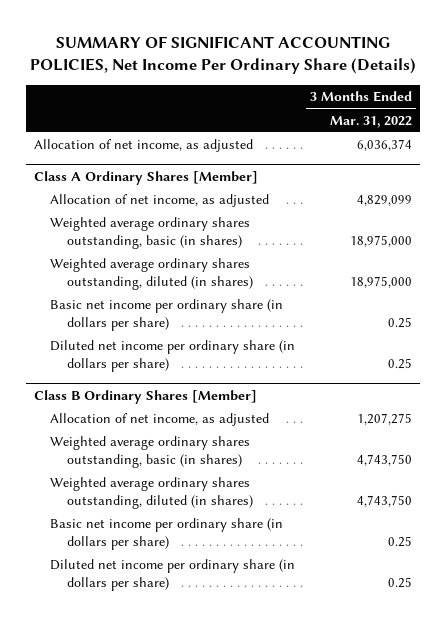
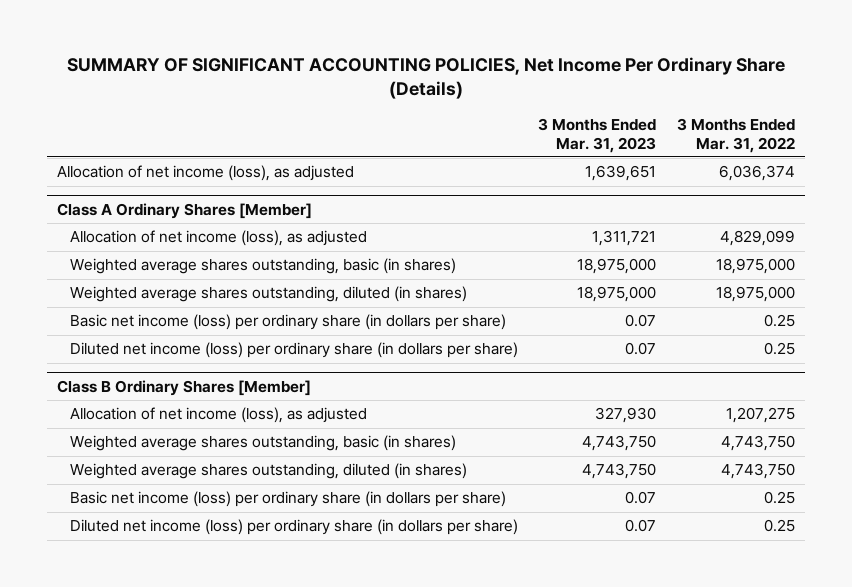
- | 3 Months Ended Mar. 31, 2022
+ | 3 Months Ended Mar. 31, 2023 | 3 Months Ended Mar. 31, 2022
- Allocation of net income, as adjusted | 6,036,374
+ Allocation of net income (loss), as adjusted | 1,639,651 | 6,036,374
@ Class A Ordinary Shares [Member]
- Allocation of net income, as adjusted | 4,829,099
- Weighted average ordinary shares outstanding, basic (in shares) | 18,975,000
- Weighted average ordinary shares outstanding, diluted (in shares) | 18,975,000
- Basic net income per ordinary share (in dollars per share) | 0.25
- Diluted net income per ordinary share (in dollars per share) | 0.25
+ Allocation of net income (loss), as adjusted | 1,311,721 | 4,829,099
+ Weighted average shares outstanding, basic (in shares) | 18,975,000 | 18,975,000
+ Weighted average shares outstanding, diluted (in shares) | 18,975,000 | 18,975,000
+ Basic net income (loss) per ordinary share (in dollars per share) | 0.07 | 0.25
+ Diluted net income (loss) per ordinary share (in dollars per share) | 0.07 | 0.25
@ Class B Ordinary Shares [Member]
- Allocation of net income, as adjusted | 1,207,275
- Weighted average ordinary shares outstanding, basic (in shares) | 4,743,750
- Weighted average ordinary shares outstanding, diluted (in shares) | 4,743,750
- Basic net income per ordinary share (in dollars per share) | 0.25
- Diluted net income per ordinary share (in dollars per share) | 0.25
+ Allocation of net income (loss), as adjusted | 327,930 | 1,207,275
+ Weighted average shares outstanding, basic (in shares) | 4,743,750 | 4,743,750
+ Weighted average shares outstanding, diluted (in shares) | 4,743,750 | 4,743,750
+ Basic net income (loss) per ordinary share (in dollars per share) | 0.07 | 0.25
+ Diluted net income (loss) per ordinary share (in dollars per share) | 0.07 | 0.25

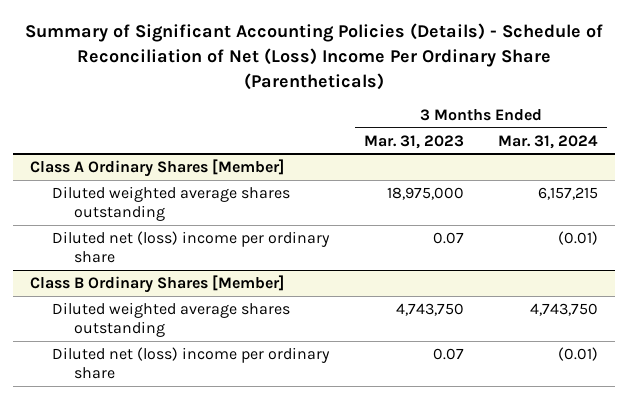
- SUMMARY OF SIGNIFICANT ACCOUNTING POLICIES, Net Income Per Ordinary Share (Details)
+ Summary of Significant Accounting Policies (Details) - Schedule of Reconciliation of Net (Loss) Income Per Ordinary Share (Parentheticals)
- | 3 Months Ended Mar. 31, 2023 | 3 Months Ended Mar. 31, 2022
+ | 3 Months Ended Mar. 31, 2023 | 3 Months Ended Mar. 31, 2024
- Allocation of net income (loss), as adjusted | 1,639,651 | 6,036,374
@ Class A Ordinary Shares [Member]
- Allocation of net income (loss), as adjusted | 1,311,721 | 4,829,099
- Weighted average shares outstanding, basic (in shares) | 18,975,000 | 18,975,000
- Weighted average shares outstanding, diluted (in shares) | 18,975,000 | 18,975,000
- Basic net income (loss) per ordinary share (in dollars per share) | 0.07 | 0.25
- Diluted net income (loss) per ordinary share (in dollars per share) | 0.07 | 0.25
+ Diluted weighted average shares outstanding | 18,975,000 | 6,157,215
+ Diluted net (loss) income per ordinary share | 0.07 | (0.01)
@ Class B Ordinary Shares [Member]
- Allocation of net income (loss), as adjusted | 327,930 | 1,207,275
- Weighted average shares outstanding, basic (in shares) | 4,743,750 | 4,743,750
- Weighted average shares outstanding, diluted (in shares) | 4,743,750 | 4,743,750
- Basic net income (loss) per ordinary share (in dollars per share) | 0.07 | 0.25
- Diluted net income (loss) per ordinary share (in dollars per share) | 0.07 | 0.25
+ Diluted weighted average shares outstanding | 4,743,750 | 4,743,750
+ Diluted net (loss) income per ordinary share | 0.07 | (0.01)

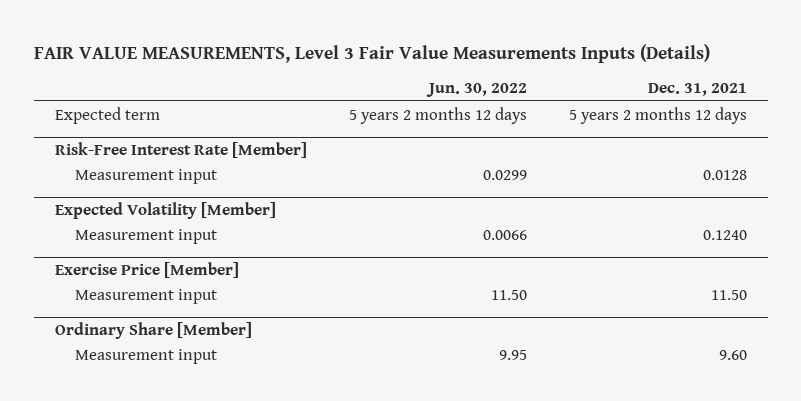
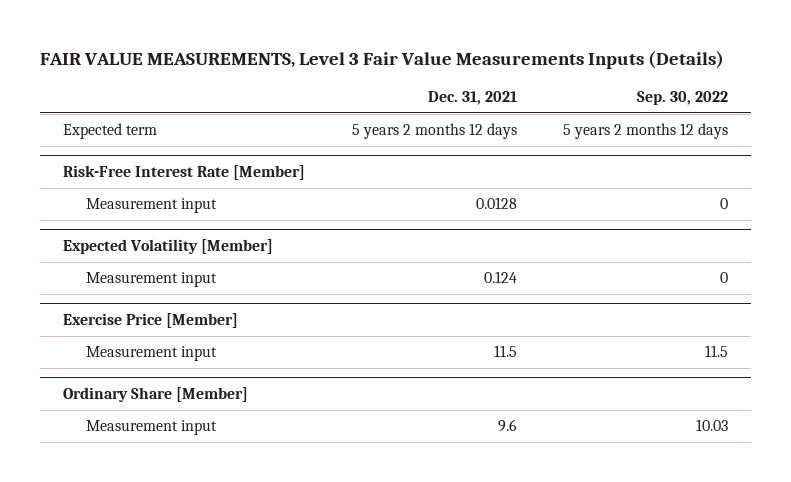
- | Jun. 30, 2022 | Dec. 31, 2021
+ | Dec. 31, 2021 | Sep. 30, 2022
@ Expected Volatility [Member]
- Measurement input | 0.0066 | 0.1240
+ Measurement input | 0.124 | 0
@ Exercise Price [Member]
- Measurement input | 11.50 | 11.50
+ Measurement input | 11.5 | 11.5
@ Ordinary Share [Member]
- Measurement input | 9.95 | 9.60
+ Measurement input | 9.6 | 10.03

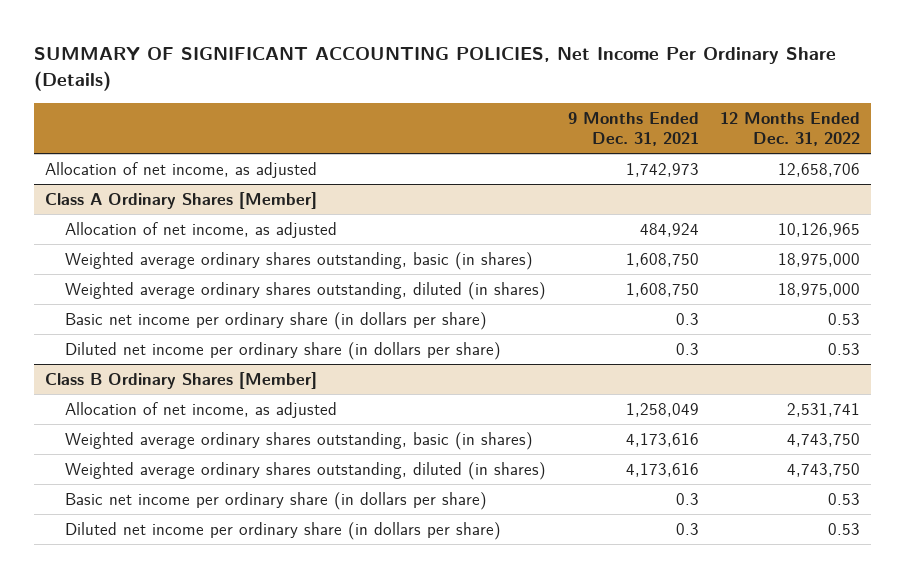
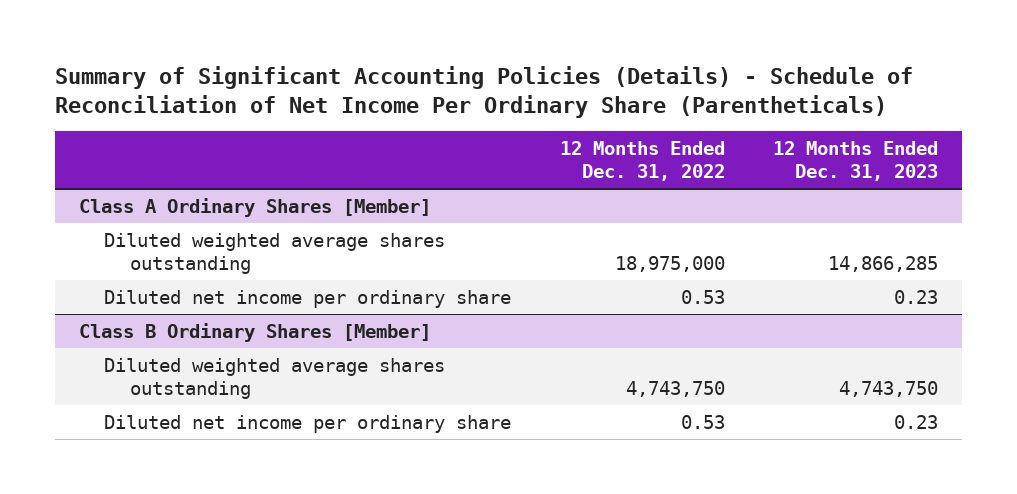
- SUMMARY OF SIGNIFICANT ACCOUNTING POLICIES, Net Income Per Ordinary Share (Details)
+ Summary of Significant Accounting Policies (Details) - Schedule of Reconciliation of Net Income Per Ordinary Share (Parentheticals)
- | 9 Months Ended Dec. 31, 2021 | 12 Months Ended Dec. 31, 2022
+ | 12 Months Ended Dec. 31, 2022 | 12 Months Ended Dec. 31, 2023
- Allocation of net income, as adjusted | 1,742,973 | 12,658,706
@ Class A Ordinary Shares [Member]
- Allocation of net income, as adjusted | 484,924 | 10,126,965
- Weighted average ordinary shares outstanding, basic (in shares) | 1,608,750 | 18,975,000
- Weighted average ordinary shares outstanding, diluted (in shares) | 1,608,750 | 18,975,000
- Basic net income per ordinary share (in dollars per share) | 0.3 | 0.53
- Diluted net income per ordinary share (in dollars per share) | 0.3 | 0.53
+ Diluted weighted average shares outstanding | 18,975,000 | 14,866,285
+ Diluted net income per ordinary share | 0.53 | 0.23
@ Class B Ordinary Shares [Member]
- Allocation of net income, as adjusted | 1,258,049 | 2,531,741
- Weighted average ordinary shares outstanding, basic (in shares) | 4,173,616 | 4,743,750
- Weighted average ordinary shares outstanding, diluted (in shares) | 4,173,616 | 4,743,750
- Basic net income per ordinary share (in dollars per share) | 0.3 | 0.53
- Diluted net income per ordinary share (in dollars per share) | 0.3 | 0.53
+ Diluted weighted average shares outstanding | 4,743,750 | 4,743,750
+ Diluted net income per ordinary share | 0.53 | 0.23

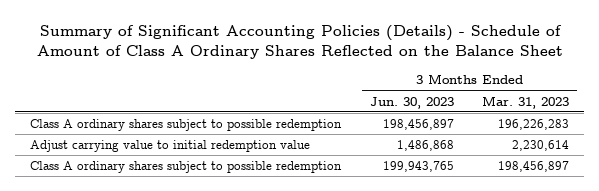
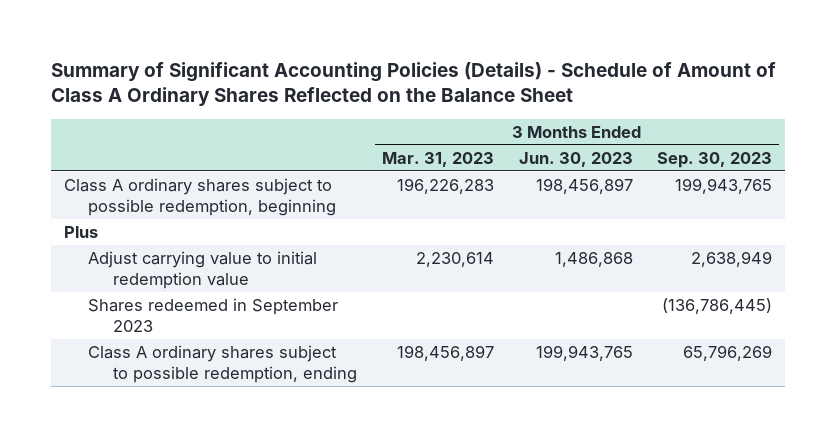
- | 3 Months Ended Jun. 30, 2023 | 3 Months Ended Mar. 31, 2023
+ | 3 Months Ended Mar. 31, 2023 | 3 Months Ended Jun. 30, 2023 | 3 Months Ended Sep. 30, 2023
- Class A ordinary shares subject to possible redemption | 198,456,897 | 196,226,283
+ Class A ordinary shares subject to possible redemption, beginning | 196,226,283 | 198,456,897 | 199,943,765
+ Plus
- Class A ordinary shares subject to possible redemption | 199,943,765 | 198,456,897
+ Shares redeemed in September 2023 | | | (136,786,445)
+ Class A ordinary shares subject to possible redemption, ending | 198,456,897 | 199,943,765 | 65,796,269

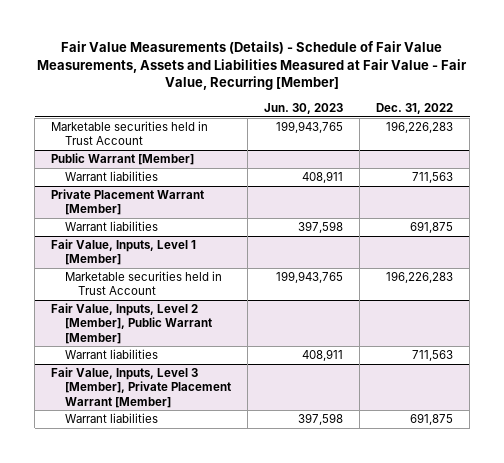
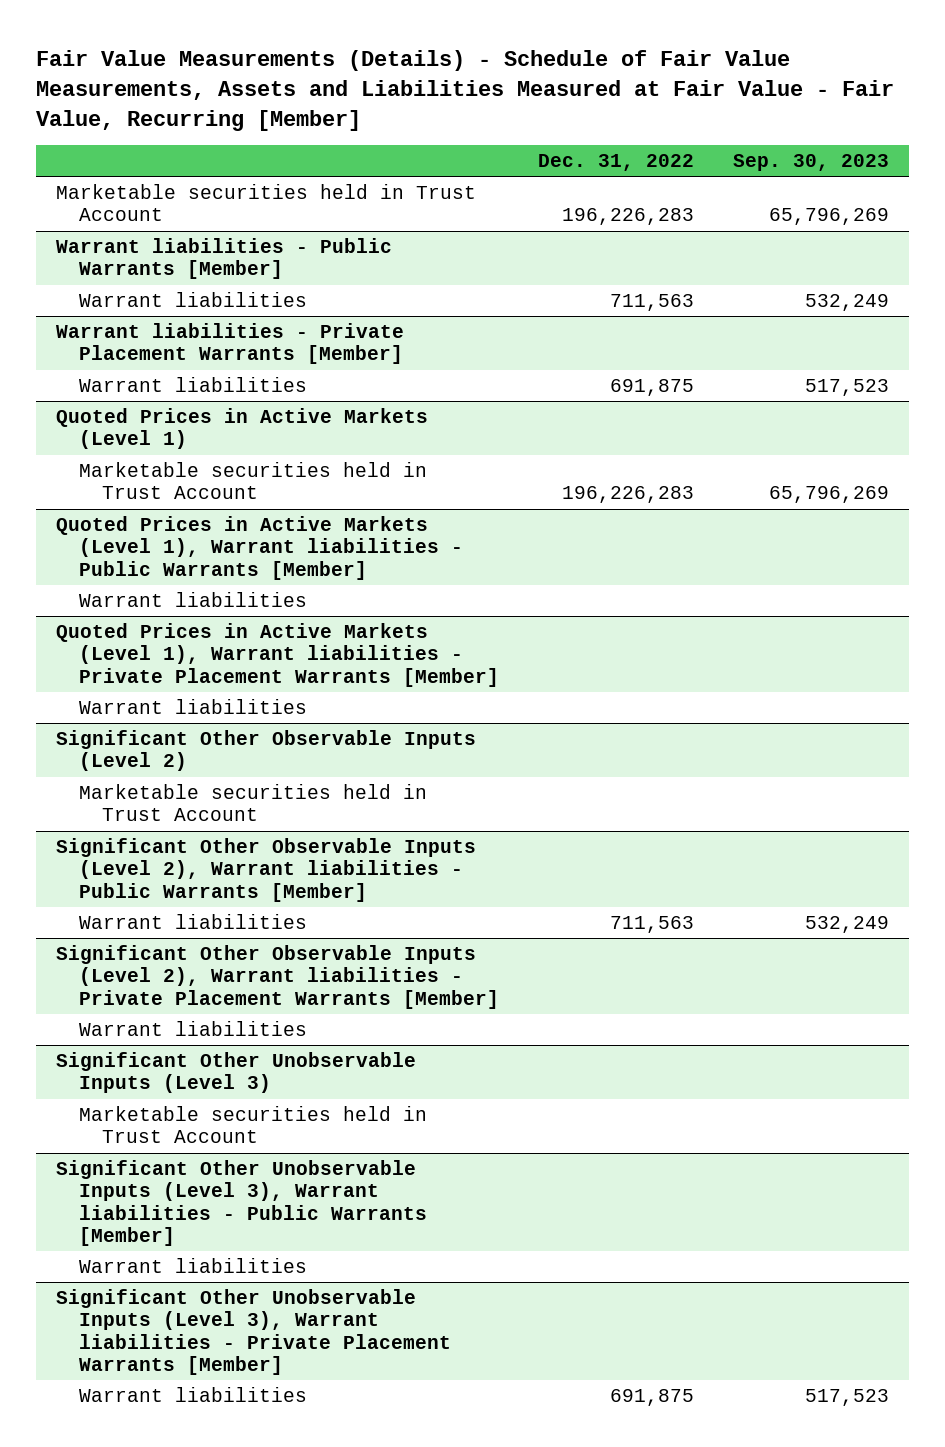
- | Jun. 30, 2023 | Dec. 31, 2022
+ | Dec. 31, 2022 | Sep. 30, 2023
- Public Warrant [Member]
+ Warrant liabilities - Public Warrants [Member]
- Private Placement Warrant [Member]
+ Warrant liabilities - Private Placement Warrants [Member]
- Fair Value, Inputs, Level 1 [Member]
+ Quoted Prices in Active Markets (Level 1)
- Fair Value, Inputs, Level 2 [Member], Public Warrant [Member]
+ Quoted Prices in Active Markets (Level 1), Warrant liabilities - Public Warrants [Member]
+ Warrant liabilities
+ Quoted Prices in Active Markets (Level 1), Warrant liabilities - Private Placement Warrants [Member]
+ Warrant liabilities
+ Significant Other Observable Inputs (Level 2)
+ Marketable securities held in Trust Account
+ Significant Other Observable Inputs (Level 2), Warrant liabilities - Public Warrants [Member]
- Fair Value, Inputs, Level 3 [Member], Private Placement Warrant [Member]
+ Significant Other Observable Inputs (Level 2), Warrant liabilities - Private Placement Warrants [Member]
+ Warrant liabilities
+ Significant Other Unobservable Inputs (Level 3)
+ Marketable securities held in Trust Account
+ Significant Other Unobservable Inputs (Level 3), Warrant liabilities - Public Warrants [Member]
+ Warrant liabilities
+ Significant Other Unobservable Inputs (Level 3), Warrant liabilities - Private Placement Warrants [Member]

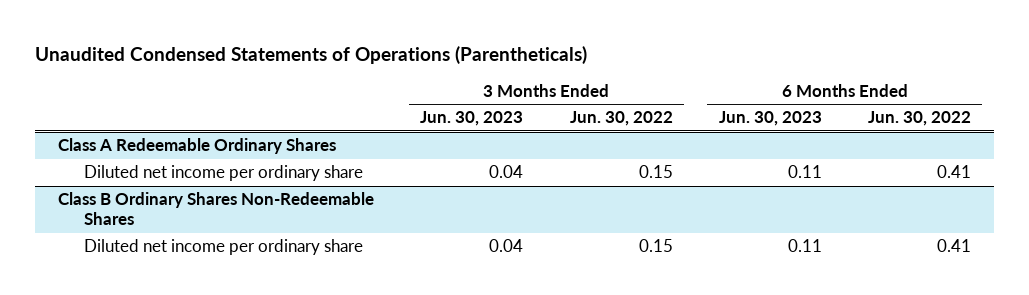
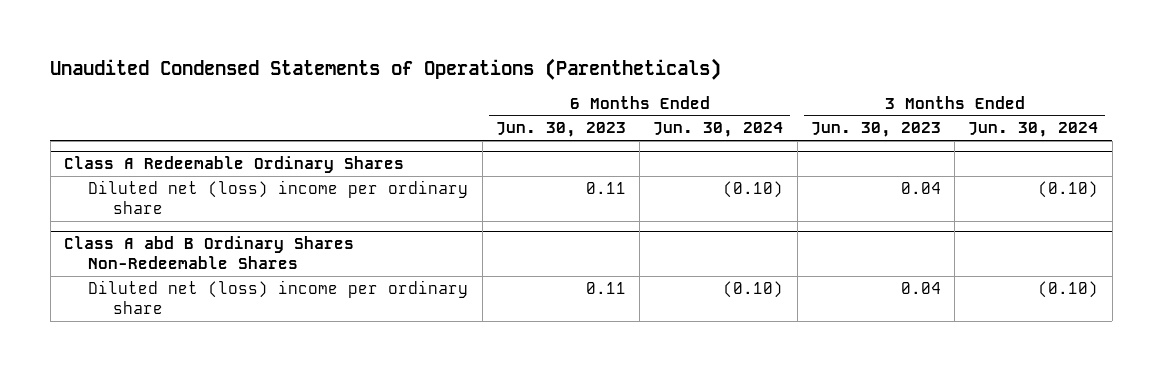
- | 3 Months Ended Jun. 30, 2023 | 3 Months Ended Jun. 30, 2022 | 6 Months Ended Jun. 30, 2023 | 6 Months Ended Jun. 30, 2022
+ | 6 Months Ended Jun. 30, 2023 | 6 Months Ended Jun. 30, 2024 | 3 Months Ended Jun. 30, 2023 | 3 Months Ended Jun. 30, 2024
@ Class A Redeemable Ordinary Shares
- Diluted net income per ordinary share | 0.04 | 0.15 | 0.11 | 0.41
- Class B Ordinary Shares Non-Redeemable Shares
- Diluted net income per ordinary share | 0.04 | 0.15 | 0.11 | 0.41
@ Class A Redeemable Ordinary Shares
+ Diluted net (loss) income per ordinary share | 0.11 | (0.10) | 0.04 | (0.10)
+ Class A abd B Ordinary Shares Non-Redeemable Shares
+ Diluted net (loss) income per ordinary share | 0.11 | (0.10) | 0.04 | (0.10)

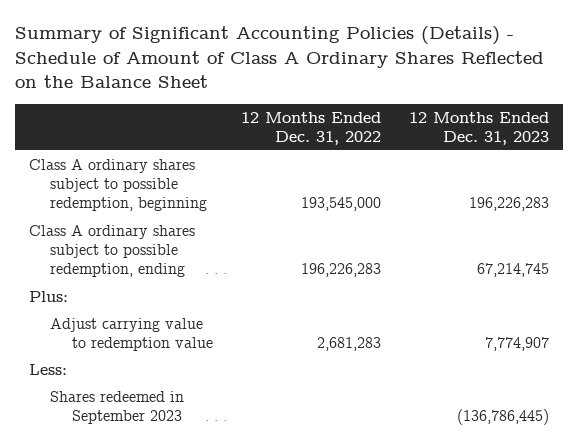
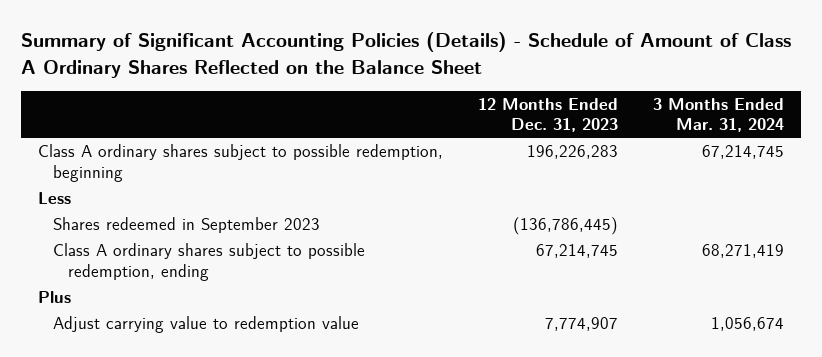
- | 12 Months Ended Dec. 31, 2022 | 12 Months Ended Dec. 31, 2023
+ | 12 Months Ended Dec. 31, 2023 | 3 Months Ended Mar. 31, 2024
+ Less
moved up: Shares redeemed in September 2023 | (136,786,445) |
- Plus:
+ Plus
- Less:

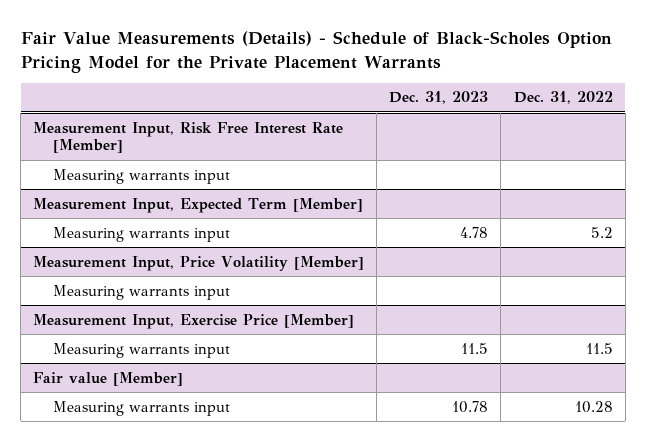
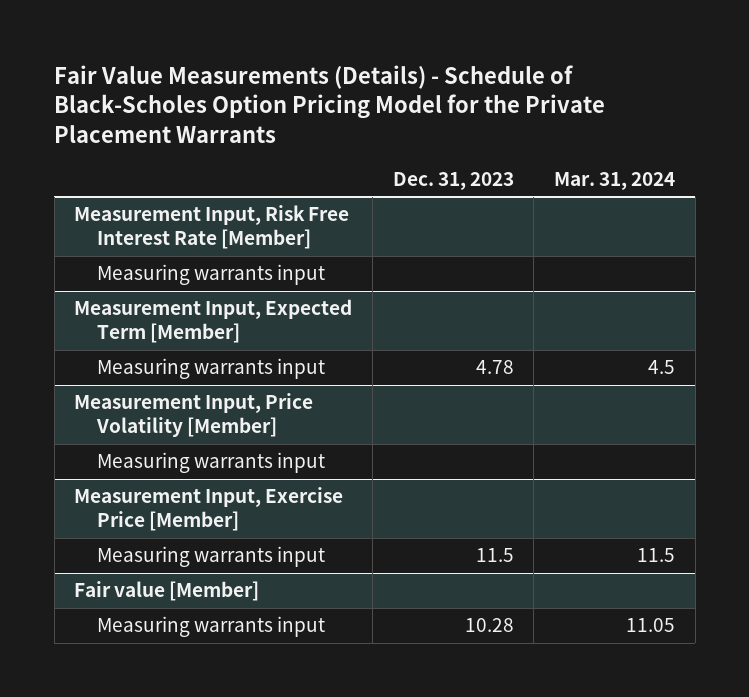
- | Dec. 31, 2023 | Dec. 31, 2022
+ | Dec. 31, 2023 | Mar. 31, 2024
@ Fair value [Member]
- Measuring warrants input | 10.78 | 10.28
+ Measuring warrants input | 10.28 | 11.05

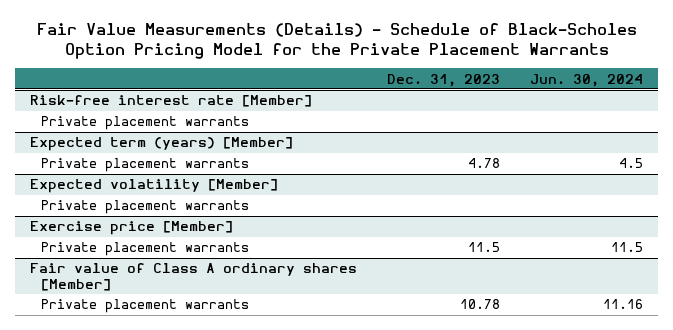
- | Dec. 31, 2023 | Mar. 31, 2024
+ | Dec. 31, 2023 | Jun. 30, 2024
- Measurement Input, Risk Free Interest Rate [Member]
- Measuring warrants input
- Measurement Input, Expected Term [Member]
- Measuring warrants input | 4.78 | 4.5
- Measurement Input, Price Volatility [Member]
- Measuring warrants input
- Measurement Input, Exercise Price [Member]
- Measuring warrants input | 11.5 | 11.5
- Fair value [Member]
- Measuring warrants input | 10.28 | 11.05
+ Risk-free interest rate [Member]
+ Private placement warrants
+ Expected term (years) [Member]
+ Private placement warrants | 4.78 | 4.5
+ Expected volatility [Member]
+ Private placement warrants
+ Exercise price [Member]
+ Private placement warrants | 11.5 | 11.5
+ Fair value of Class A ordinary shares [Member]
+ Private placement warrants | 10.78 | 11.16

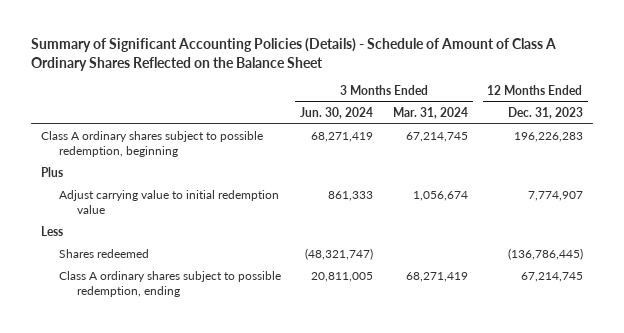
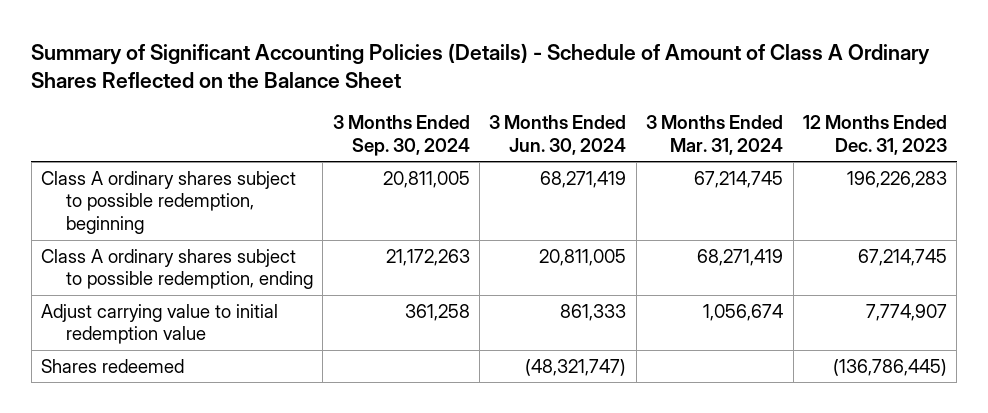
- | 3 Months Ended Jun. 30, 2024 | 3 Months Ended Mar. 31, 2024 | 12 Months Ended Dec. 31, 2023
+ | 3 Months Ended Sep. 30, 2024 | 3 Months Ended Jun. 30, 2024 | 3 Months Ended Mar. 31, 2024 | 12 Months Ended Dec. 31, 2023
- Plus
moved up: Class A ordinary shares subject to possible redemption, ending | 21,172,263 | 20,811,005 | 68,271,419 | 67,214,745
- Less

